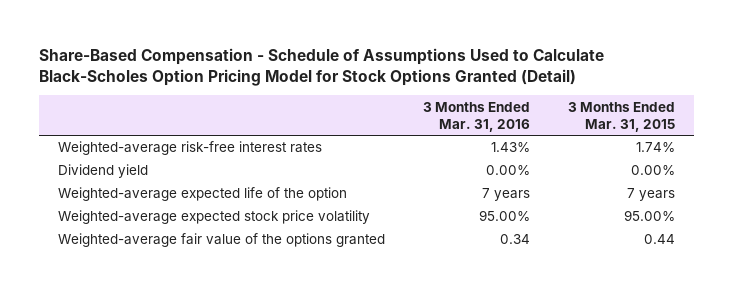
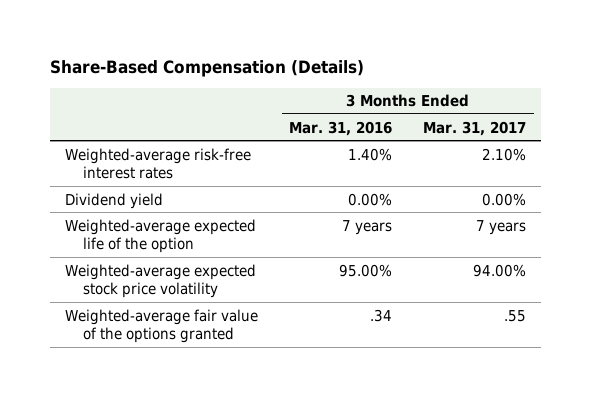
- Share-Based Compensation - Schedule of Assumptions Used to Calculate Black-Scholes Option Pricing Model for Stock Options Granted (Detail)
+ Share-Based Compensation (Details)
- | 3 Months Ended Mar. 31, 2016 | 3 Months Ended Mar. 31, 2015
+ | 3 Months Ended Mar. 31, 2016 | 3 Months Ended Mar. 31, 2017
- Weighted-average risk-free interest rates | 1.43% | 1.74%
+ Weighted-average risk-free interest rates | 1.40% | 2.10%
- Weighted-average fair value of the options granted | 0.34 | 0.44
+ Weighted-average fair value of the options granted | .34 | .55

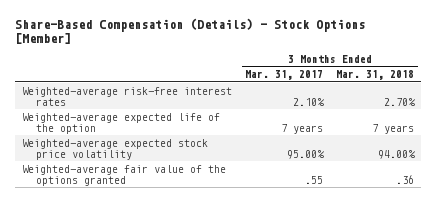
- Share-Based Compensation (Details)
+ Share-Based Compensation (Details) - Stock Options [Member]
- | 3 Months Ended Mar. 31, 2016 | 3 Months Ended Mar. 31, 2017
+ | 3 Months Ended Mar. 31, 2017 | 3 Months Ended Mar. 31, 2018
- Dividend yield | 0.00% | 0.00%
- Weighted-average expected stock price volatility | 95.00% | 94.00%
+ Weighted-average expected stock price volatility | 95.00% | 94.00%

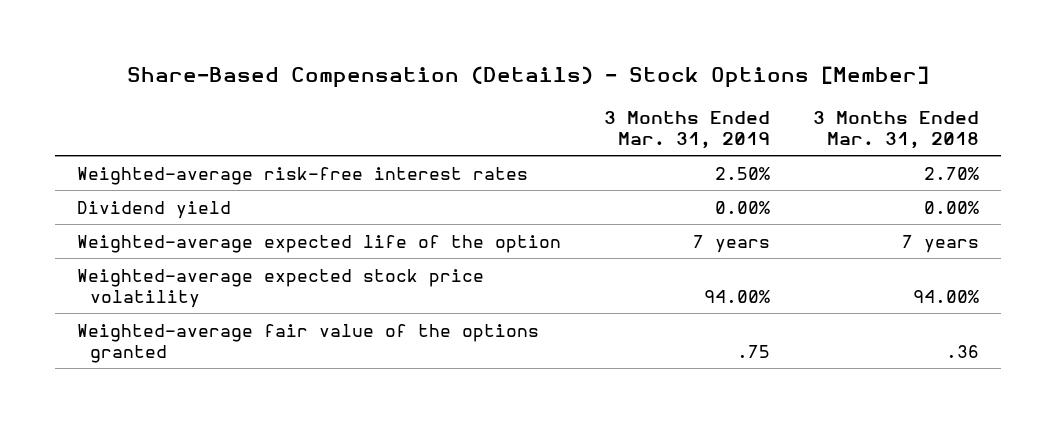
- | 3 Months Ended Mar. 31, 2017 | 3 Months Ended Mar. 31, 2018
+ | 3 Months Ended Mar. 31, 2019 | 3 Months Ended Mar. 31, 2018
+ Dividend yield | 0.00% | 0.00%

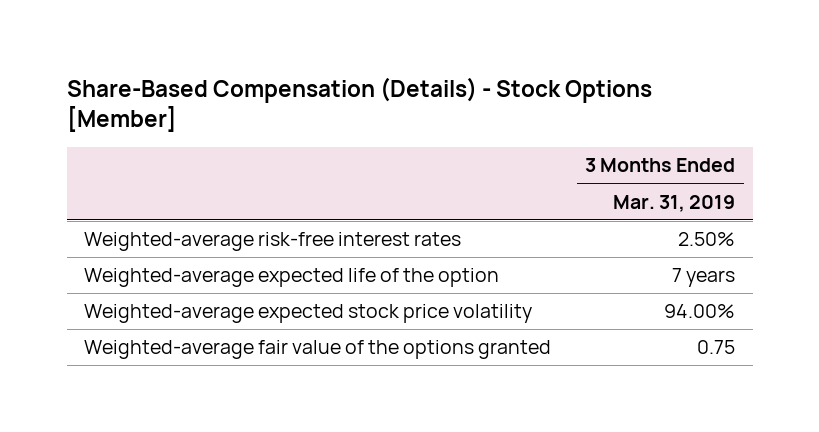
- | 3 Months Ended Mar. 31, 2019 | 3 Months Ended Mar. 31, 2018
+ | 3 Months Ended Mar. 31, 2019
- Dividend yield | 0.00% | 0.00%
- Weighted-average fair value of the options granted | .75 | .36
+ Weighted-average fair value of the options granted | 0.75

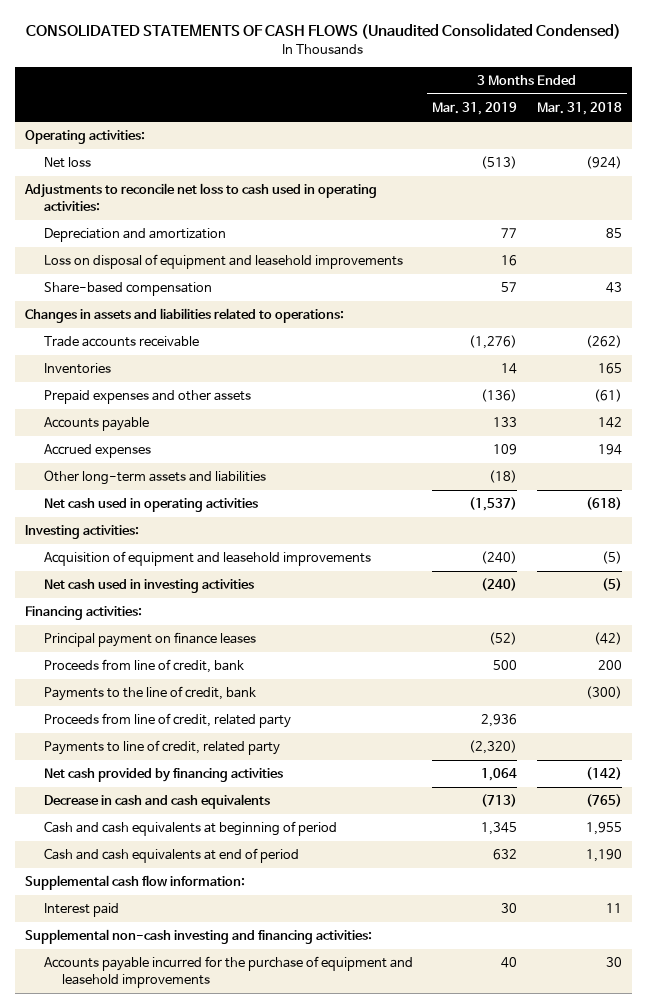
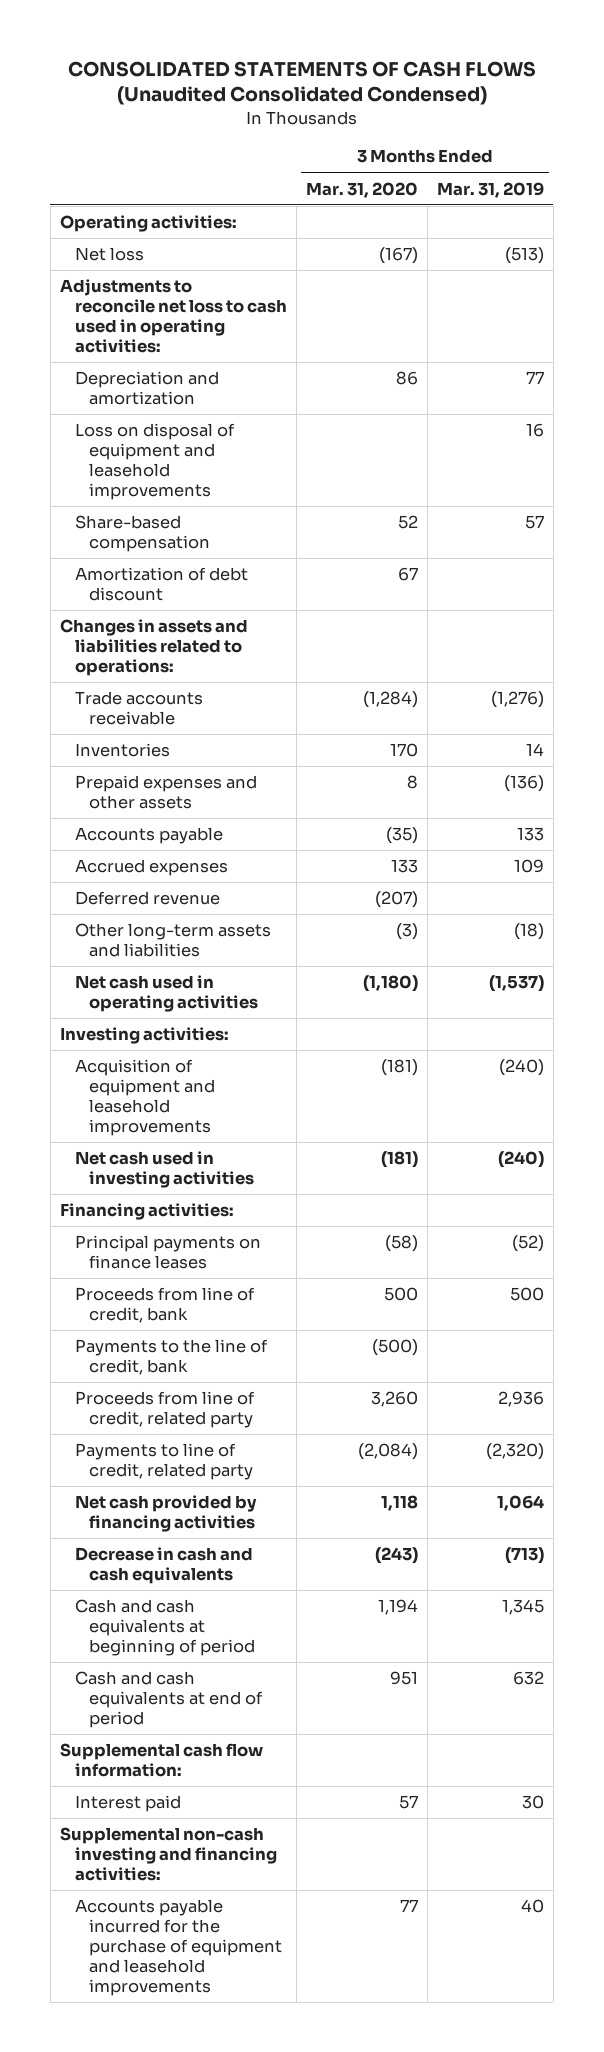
- | 3 Months Ended Mar. 31, 2019 | 3 Months Ended Mar. 31, 2018
+ | 3 Months Ended Mar. 31, 2020 | 3 Months Ended Mar. 31, 2019
+ Amortization of debt discount | 67 |
+ Deferred revenue | (207) |
- Principal payment on finance leases | (52) | (42)
+ Principal payments on finance leases | (58) | (52)

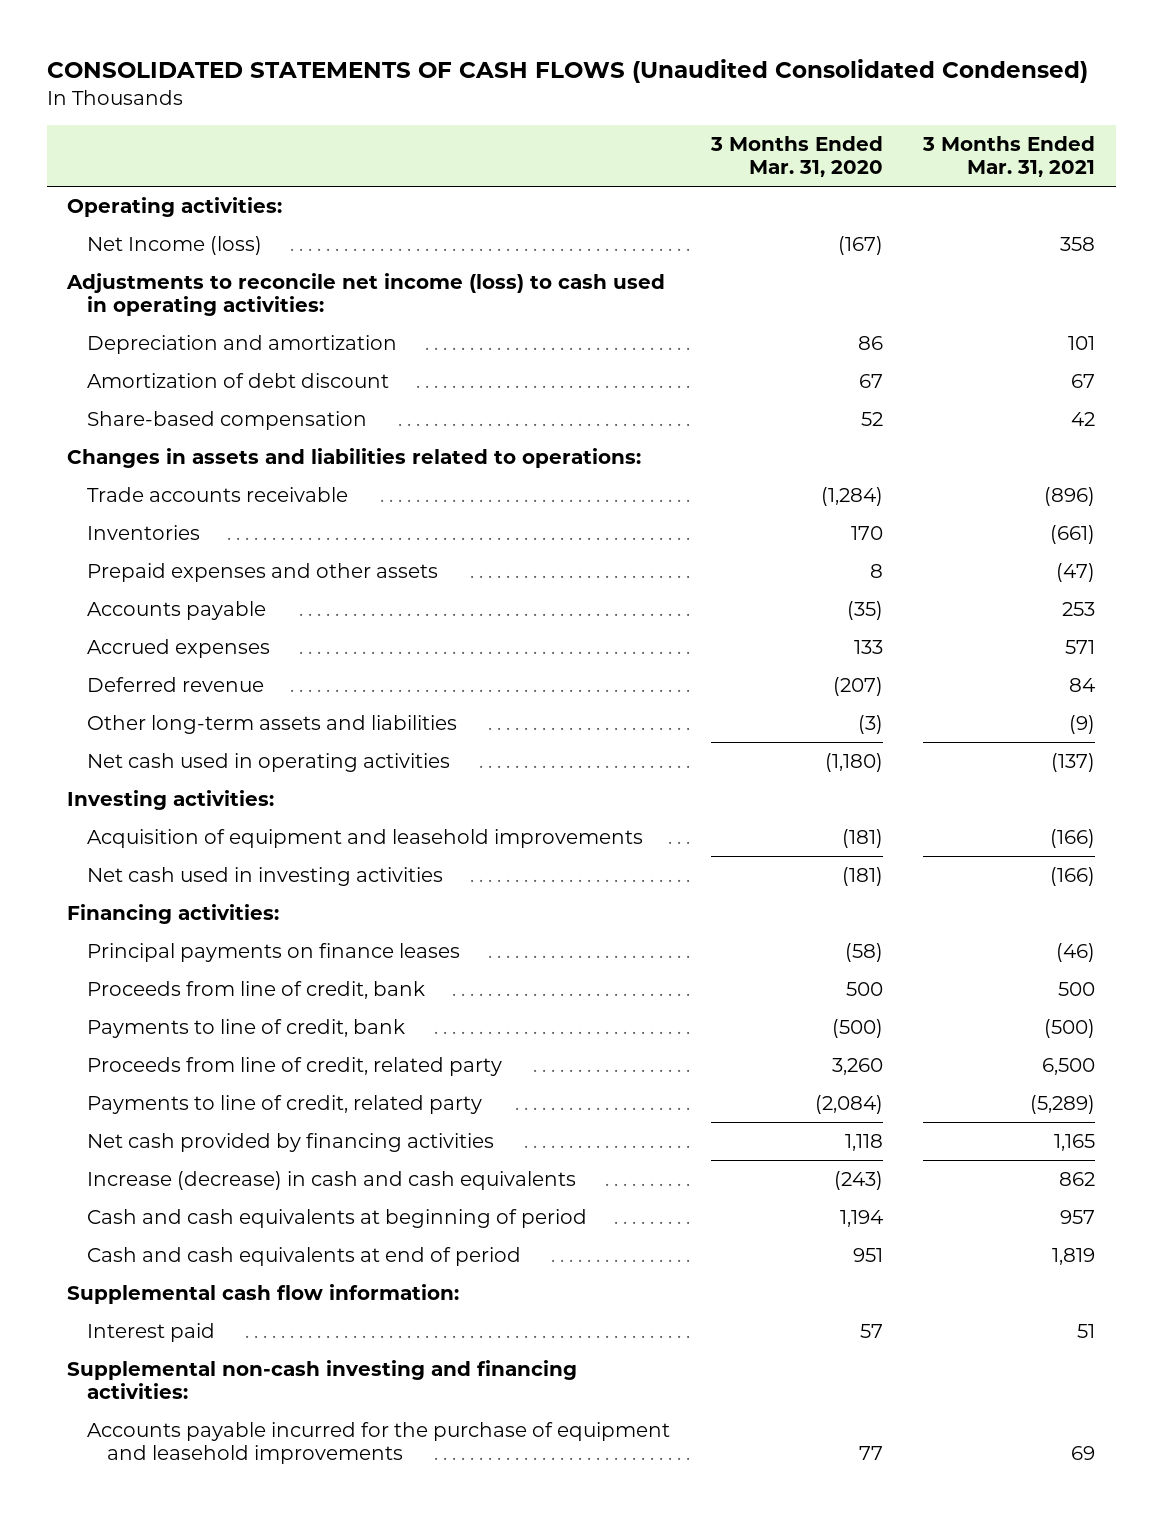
- | 3 Months Ended Mar. 31, 2020 | 3 Months Ended Mar. 31, 2019
+ | 3 Months Ended Mar. 31, 2020 | 3 Months Ended Mar. 31, 2021
- Net loss | (167) | (513)
- Adjustments to reconcile net loss to cash used in operating activities:
+ Net Income (loss) | (167) | 358
+ Adjustments to reconcile net income (loss) to cash used in operating activities:
- Loss on disposal of equipment and leasehold improvements | | 16
moved down: Share-based compensation | 52 | 42
- Payments to the line of credit, bank | (500) |
+ Payments to line of credit, bank | (500) | (500)
- Decrease in cash and cash equivalents | (243) | (713)
+ Increase (decrease) in cash and cash equivalents | (243) | 862

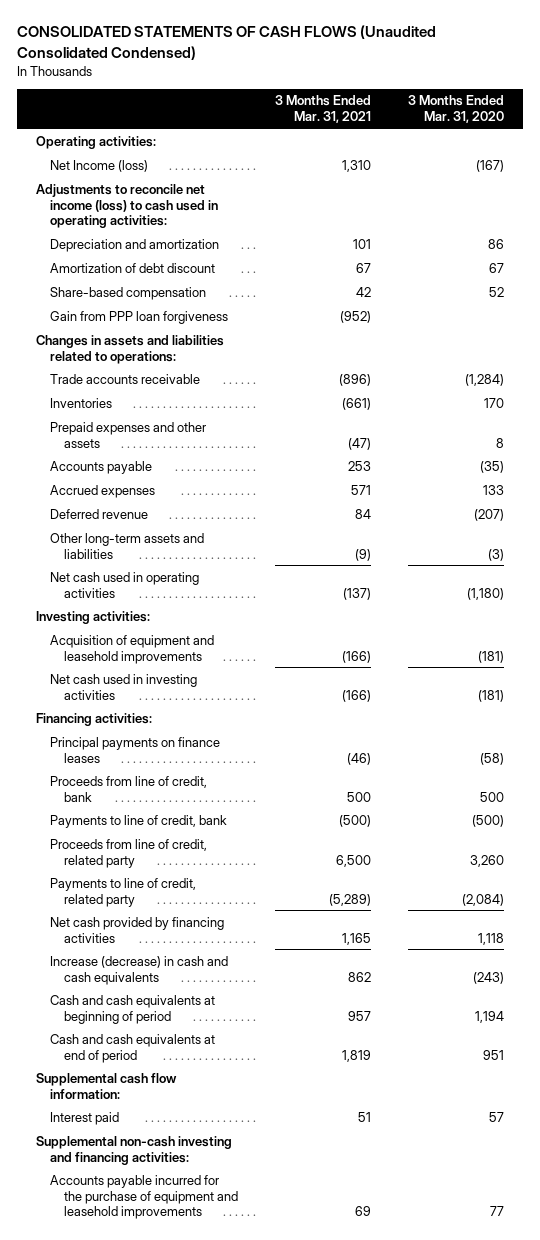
- | 3 Months Ended Mar. 31, 2020 | 3 Months Ended Mar. 31, 2021
+ | 3 Months Ended Mar. 31, 2021 | 3 Months Ended Mar. 31, 2020
- Net Income (loss) | (167) | 358
+ Net Income (loss) | 1,310 | (167)
+ Gain from PPP loan forgiveness | (952) |

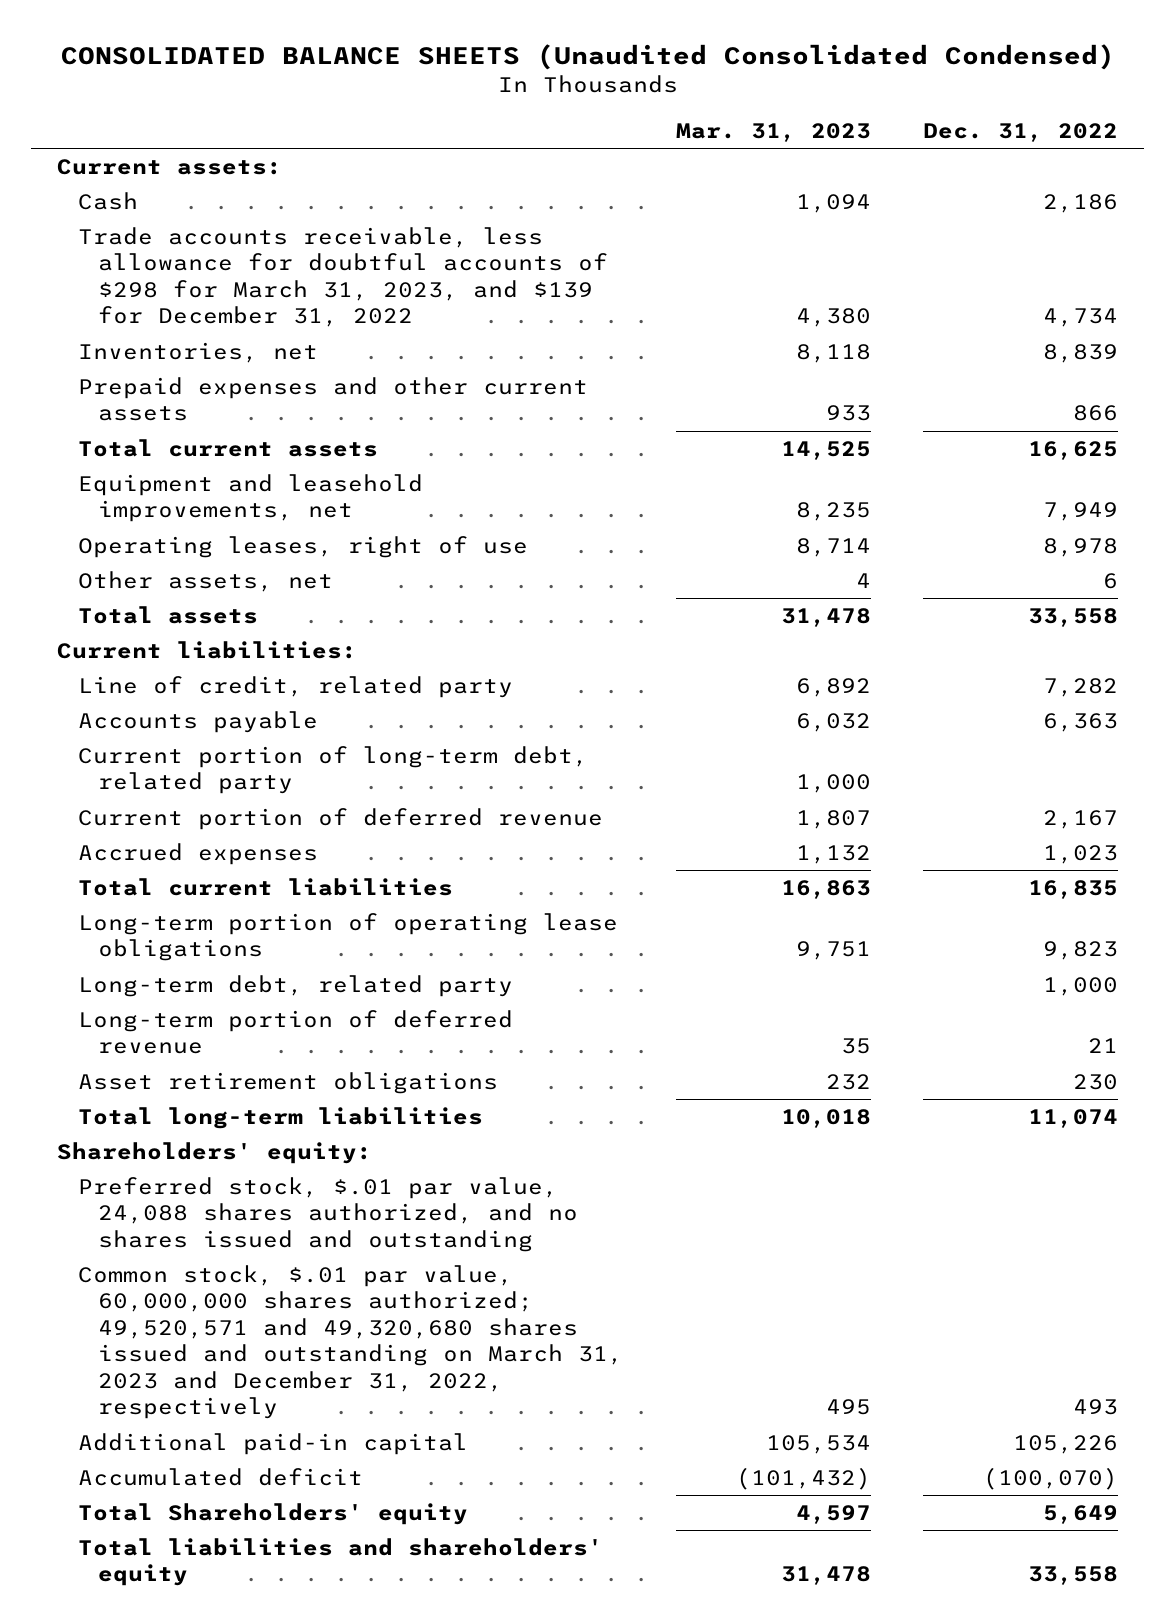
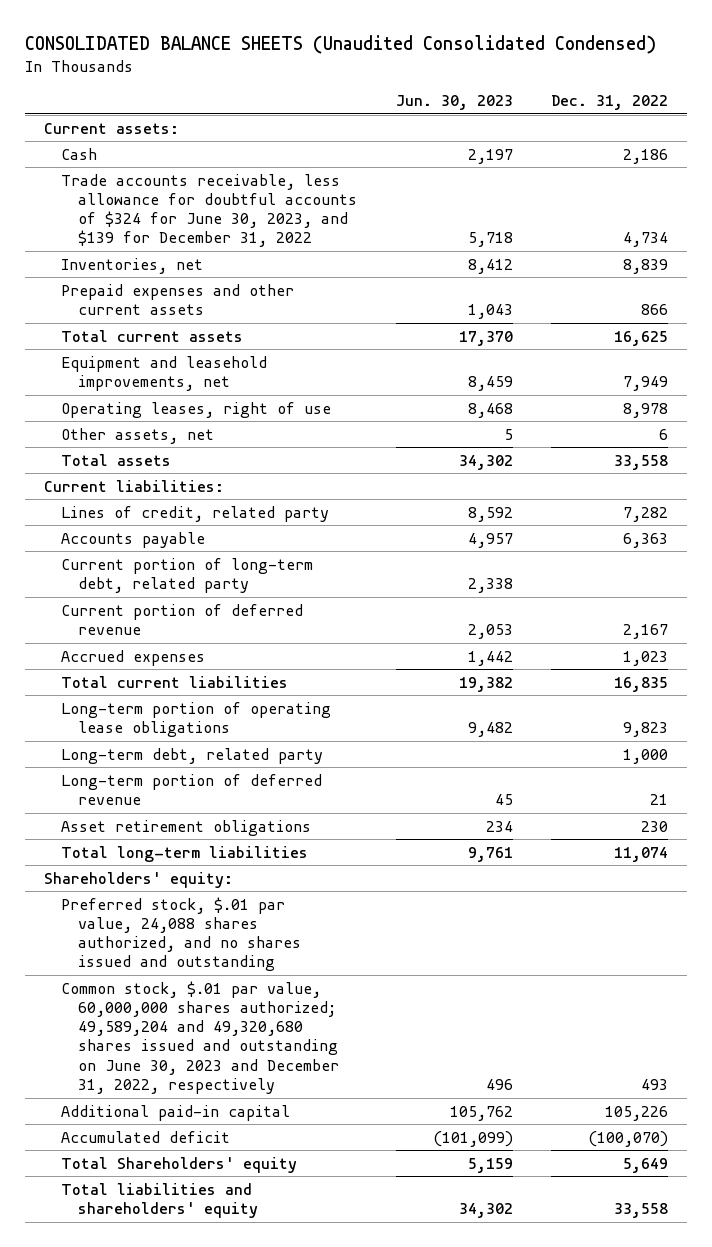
- | Mar. 31, 2023 | Dec. 31, 2022
+ | Jun. 30, 2023 | Dec. 31, 2022
- Trade accounts receivable, less allowance for doubtful accounts of $298 for March 31, 2023, and $139 for December 31, 2022 | 4,380 | 4,734
+ Trade accounts receivable, less allowance for doubtful accounts of $324 for June 30, 2023, and $139 for December 31, 2022 | 5,718 | 4,734
- Line of credit, related party | 6,892 | 7,282
+ Lines of credit, related party | 8,592 | 7,282
- Common stock, $.01 par value, 60,000,000 shares authorized; 49,520,571 and 49,320,680 shares issued and outstanding on March 31, 2023 and December 31, 2022, respectively | 495 | 493
+ Common stock, $.01 par value, 60,000,000 shares authorized; 49,589,204 and 49,320,680 shares issued and outstanding on June 30, 2023 and December 31, 2022, respectively | 496 | 493

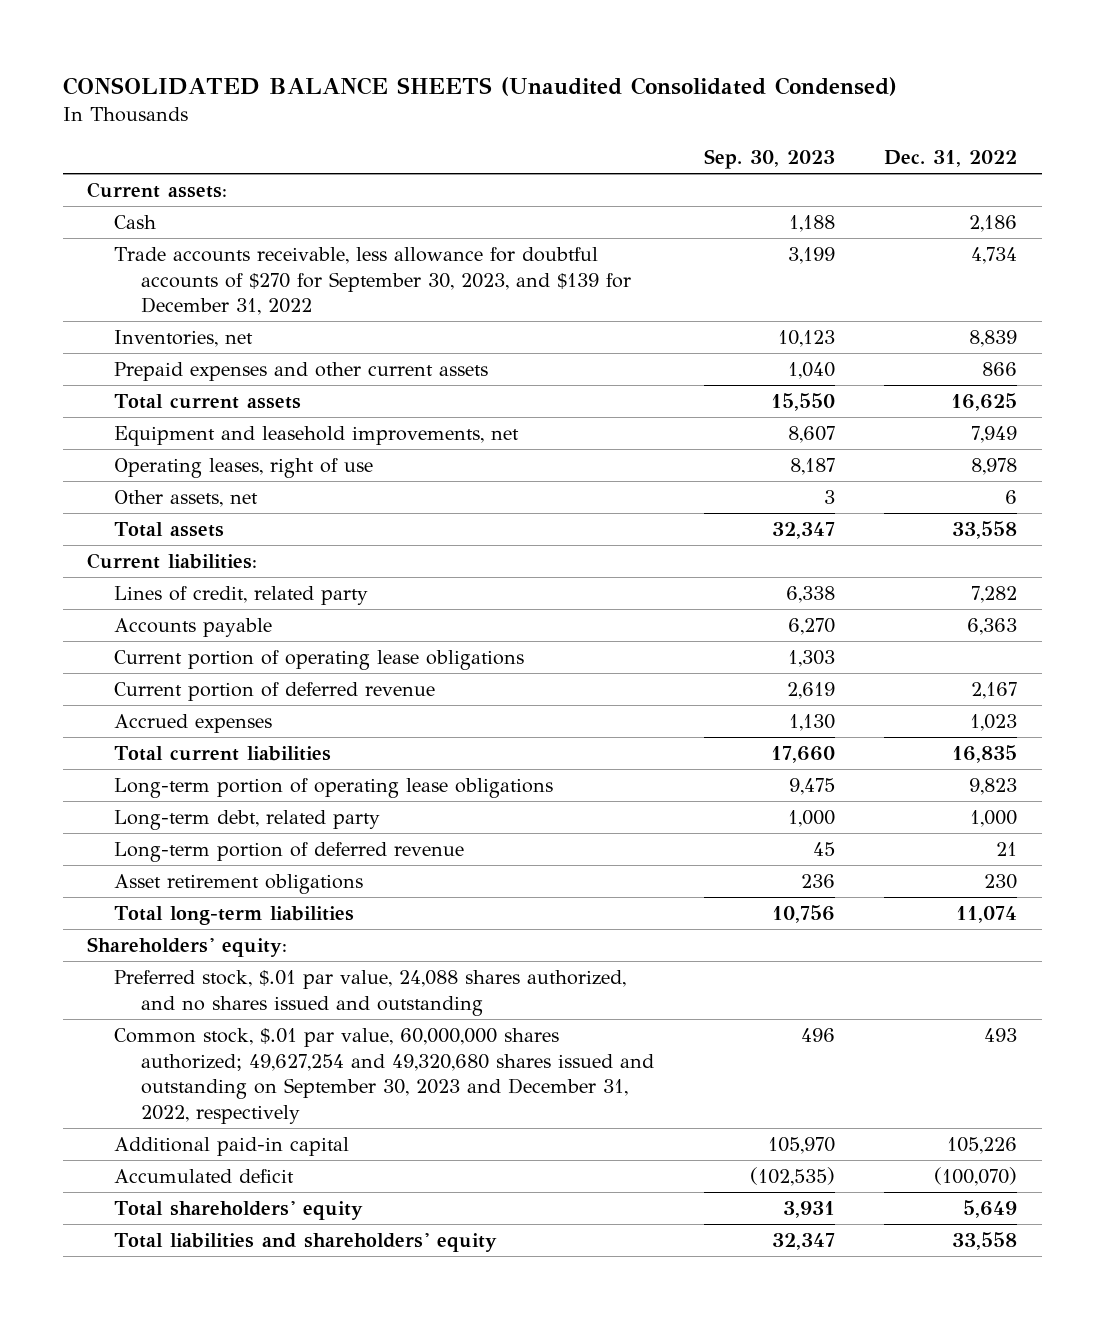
- | Jun. 30, 2023 | Dec. 31, 2022
+ | Sep. 30, 2023 | Dec. 31, 2022
- Trade accounts receivable, less allowance for doubtful accounts of $324 for June 30, 2023, and $139 for December 31, 2022 | 5,718 | 4,734
+ Trade accounts receivable, less allowance for doubtful accounts of $270 for September 30, 2023, and $139 for December 31, 2022 | 3,199 | 4,734
- Current portion of long-term debt, related party | 2,338 |
+ Current portion of operating lease obligations | 1,303 |
- Common stock, $.01 par value, 60,000,000 shares authorized; 49,589,204 and 49,320,680 shares issued and outstanding on June 30, 2023 and December 31, 2022, respectively | 496 | 493
+ Common stock, $.01 par value, 60,000,000 shares authorized; 49,627,254 and 49,320,680 shares issued and outstanding on September 30, 2023 and December 31, 2022, respectively | 496 | 493
- Total Shareholders' equity | 5,159 | 5,649
+ Total shareholders' equity | 3,931 | 5,649

